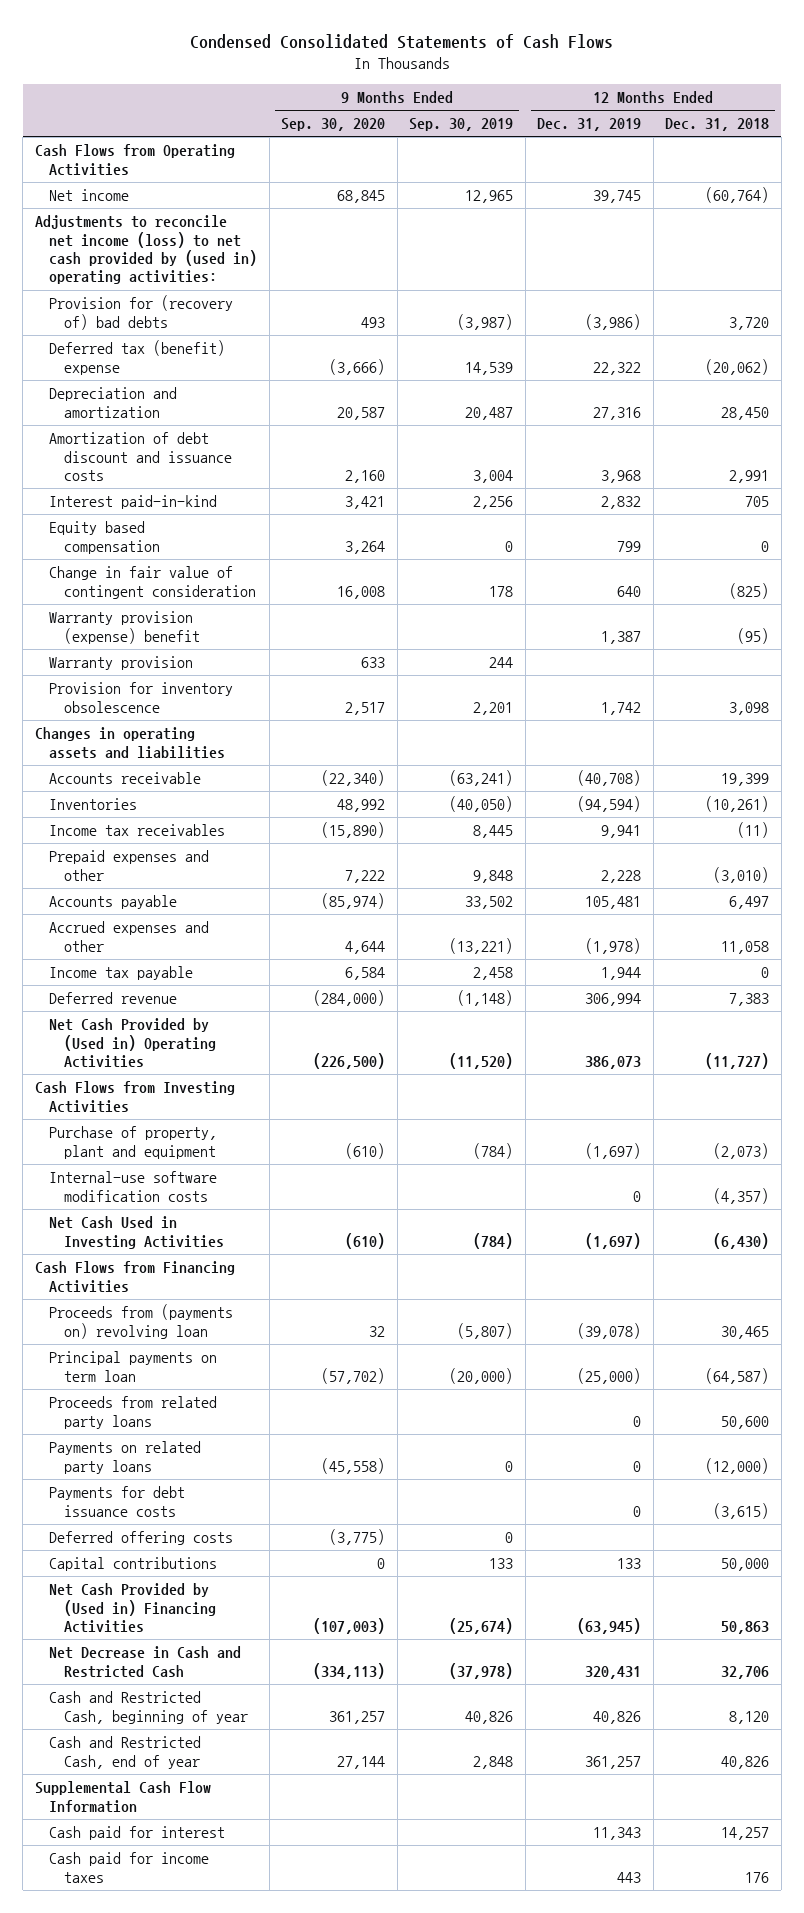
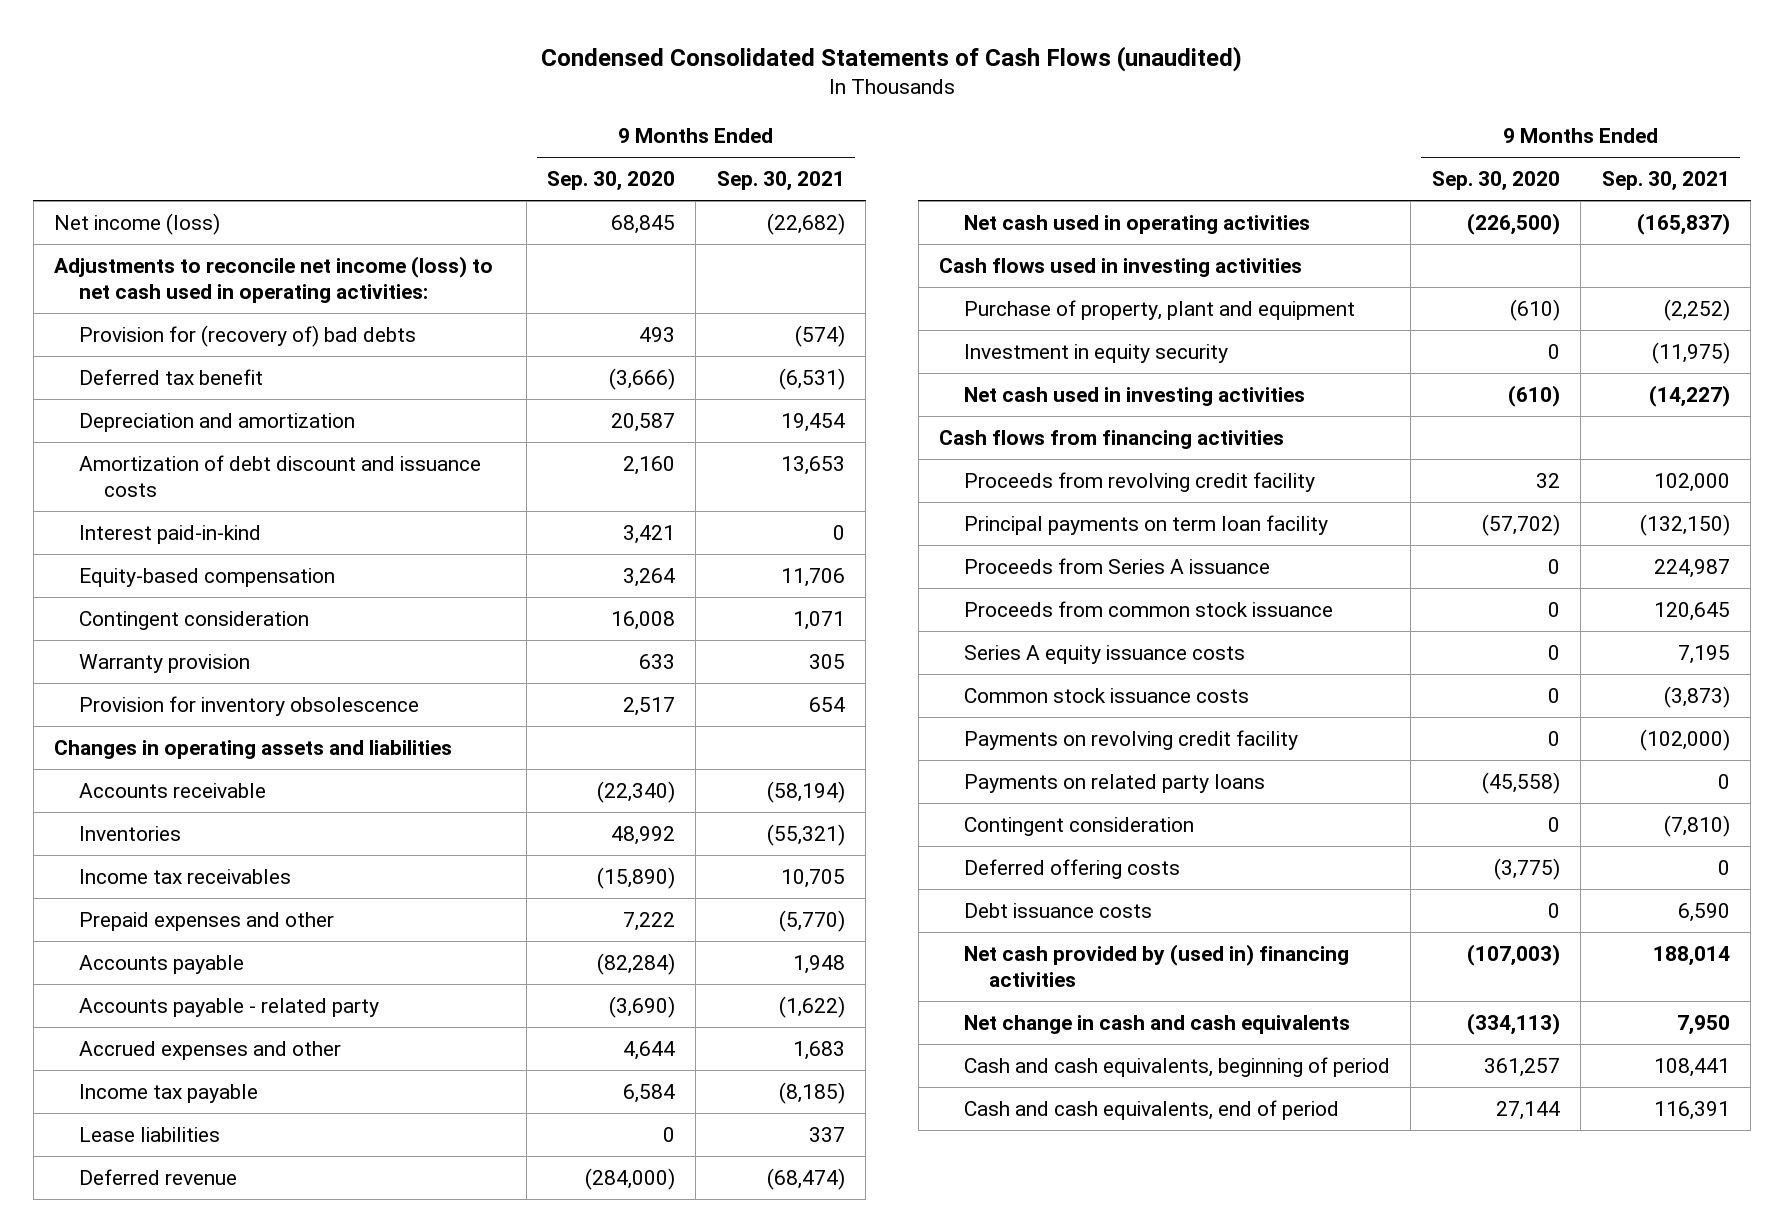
- Condensed Consolidated Statements of Cash Flows
+ Condensed Consolidated Statements of Cash Flows (unaudited)
- | 9 Months Ended Sep. 30, 2020 | 9 Months Ended Sep. 30, 2019 | 12 Months Ended Dec. 31, 2019 | 12 Months Ended Dec. 31, 2018
+ | 9 Months Ended Sep. 30, 2020 | 9 Months Ended Sep. 30, 2021
- Cash Flows from Operating Activities
- Net income | 68,845 | 12,965 | 39,745 | (60,764)
- Adjustments to reconcile net income (loss) to net cash provided by (used in) operating activities:
+ Net income (loss) | 68,845 | (22,682)
+ Adjustments to reconcile net income (loss) to net cash used in operating activities:
- Deferred tax (benefit) expense | (3,666) | 14,539 | 22,322 | (20,062)
+ Deferred tax benefit | (3,666) | (6,531)
- Equity based compensation | 3,264 | 0 | 799 | 0
- Change in fair value of contingent consideration | 16,008 | 178 | 640 | (825)
- Warranty provision (expense) benefit | | | 1,387 | (95)
+ Equity-based compensation | 3,264 | 11,706
+ Contingent consideration | 16,008 | 1,071
- Accounts payable | (85,974) | 33,502 | 105,481 | 6,497
+ Accounts payable | (82,284) | 1,948
+ Accounts payable - related party | (3,690) | (1,622)
+ Lease liabilities | 0 | 337
- Net Cash Provided by (Used in) Operating Activities | (226,500) | (11,520) | 386,073 | (11,727)
- Cash Flows from Investing Activities
+ Net cash used in operating activities | (226,500) | (165,837)
+ Cash flows used in investing activities
- Internal-use software modification costs | | | 0 | (4,357)
- Net Cash Used in Investing Activities | (610) | (784) | (1,697) | (6,430)
- Cash Flows from Financing Activities
- Proceeds from (payments on) revolving loan | 32 | (5,807) | (39,078) | 30,465
- Principal payments on term loan | (57,702) | (20,000) | (25,000) | (64,587)
- Proceeds from related party loans | | | 0 | 50,600
+ Investment in equity security | 0 | (11,975)
+ Net cash used in investing activities | (610) | (14,227)
+ Cash flows from financing activities
+ Proceeds from revolving credit facility | 32 | 102,000
+ Principal payments on term loan facility | (57,702) | (132,150)
+ Proceeds from Series A issuance | 0 | 224,987
+ Proceeds from common stock issuance | 0 | 120,645
+ Series A equity issuance costs | 0 | 7,195
+ Common stock issuance costs | 0 | (3,873)
+ Payments on revolving credit facility | 0 | (102,000)
- Payments for debt issuance costs | | | 0 | (3,615)
+ Contingent consideration | 0 | (7,810)
- Capital contributions | 0 | 133 | 133 | 50,000
- Net Cash Provided by (Used in) Financing Activities | (107,003) | (25,674) | (63,945) | 50,863
- Net Decrease in Cash and Restricted Cash | (334,113) | (37,978) | 320,431 | 32,706
- Cash and Restricted Cash, beginning of year | 361,257 | 40,826 | 40,826 | 8,120
- Cash and Restricted Cash, end of year | 27,144 | 2,848 | 361,257 | 40,826
- Supplemental Cash Flow Information
- Cash paid for interest | | | 11,343 | 14,257
- Cash paid for income taxes | | | 443 | 176
+ Debt issuance costs | 0 | 6,590
+ Net cash provided by (used in) financing activities | (107,003) | 188,014
+ Net change in cash and cash equivalents | (334,113) | 7,950
+ Cash and cash equivalents, beginning of period | 361,257 | 108,441
+ Cash and cash equivalents, end of period | 27,144 | 116,391

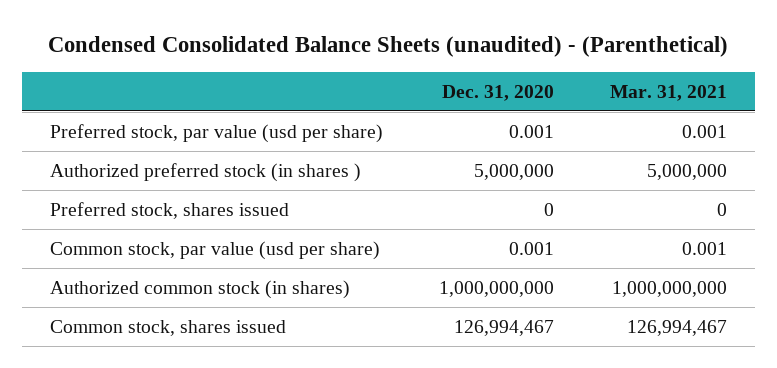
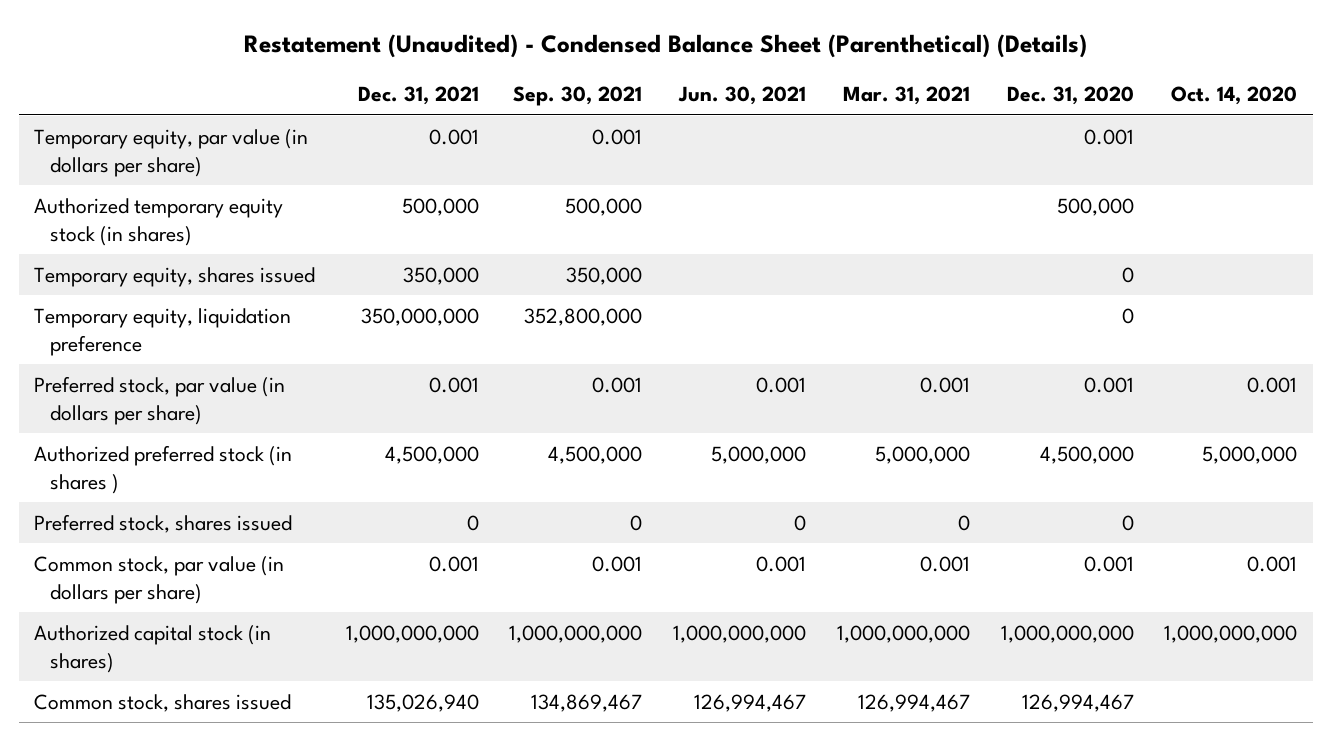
- Condensed Consolidated Balance Sheets (unaudited) - (Parenthetical)
+ Restatement (Unaudited) - Condensed Balance Sheet (Parenthetical) (Details)
- | Dec. 31, 2020 | Mar. 31, 2021
+ | Dec. 31, 2021 | Sep. 30, 2021 | Jun. 30, 2021 | Mar. 31, 2021 | Dec. 31, 2020 | Oct. 14, 2020
- Preferred stock, par value (usd per share) | 0.001 | 0.001
- Authorized preferred stock (in shares ) | 5,000,000 | 5,000,000
+ Temporary equity, par value (in dollars per share) | 0.001 | 0.001 | | | 0.001 |
+ Authorized temporary equity stock (in shares) | 500,000 | 500,000 | | | 500,000 |
+ Temporary equity, shares issued | 350,000 | 350,000 | | | 0 |
+ Temporary equity, liquidation preference | 350,000,000 | 352,800,000 | | | 0 |
+ Preferred stock, par value (in dollars per share) | 0.001 | 0.001 | 0.001 | 0.001 | 0.001 | 0.001
+ Authorized preferred stock (in shares ) | 4,500,000 | 4,500,000 | 5,000,000 | 5,000,000 | 4,500,000 | 5,000,000
- Common stock, par value (usd per share) | 0.001 | 0.001
- Authorized common stock (in shares) | 1,000,000,000 | 1,000,000,000
+ Common stock, par value (in dollars per share) | 0.001 | 0.001 | 0.001 | 0.001 | 0.001 | 0.001
+ Authorized capital stock (in shares) | 1,000,000,000 | 1,000,000,000 | 1,000,000,000 | 1,000,000,000 | 1,000,000,000 | 1,000,000,000

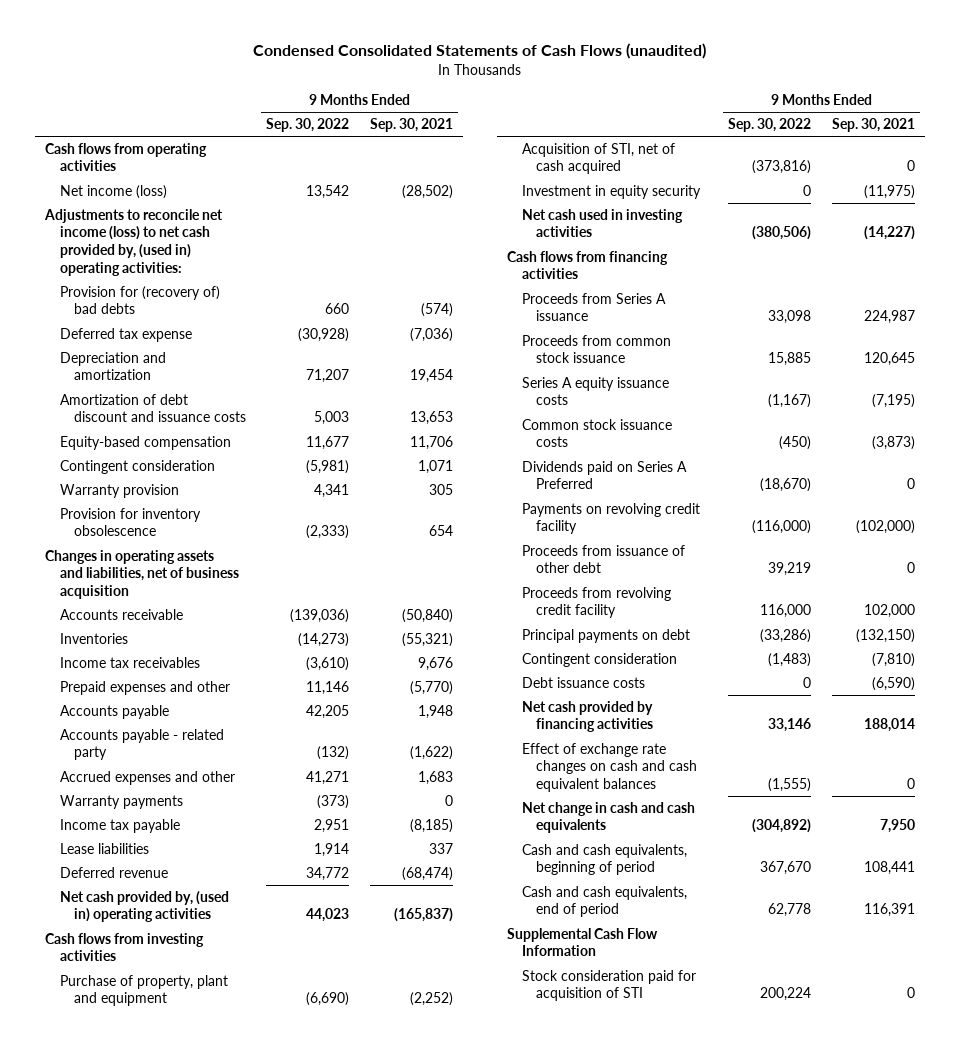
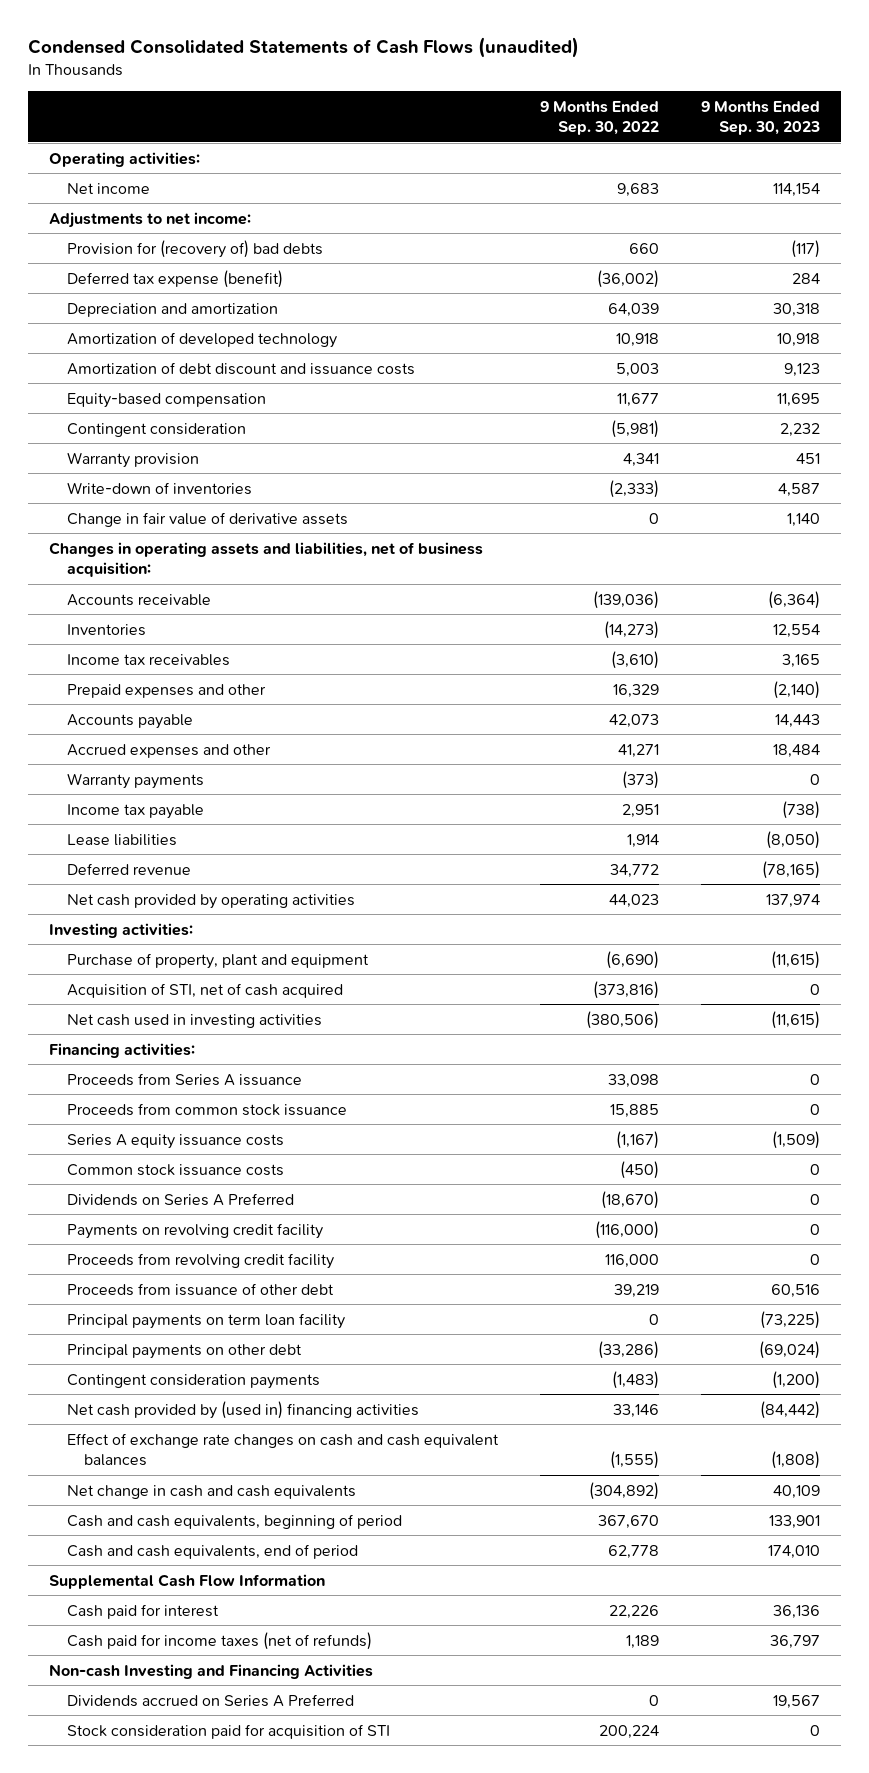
- | 9 Months Ended Sep. 30, 2022 | 9 Months Ended Sep. 30, 2021
+ | 9 Months Ended Sep. 30, 2022 | 9 Months Ended Sep. 30, 2023
- Cash flows from operating activities
- Net income (loss) | 13,542 | (28,502)
- Adjustments to reconcile net income (loss) to net cash provided by, (used in) operating activities:
+ Operating activities:
+ Net income | 9,683 | 114,154
+ Adjustments to net income:
- Deferred tax expense | (30,928) | (7,036)
- Depreciation and amortization | 71,207 | 19,454
+ Deferred tax expense (benefit) | (36,002) | 284
+ Depreciation and amortization | 64,039 | 30,318
+ Amortization of developed technology | 10,918 | 10,918
- Provision for inventory obsolescence | (2,333) | 654
- Changes in operating assets and liabilities, net of business acquisition
+ Write-down of inventories | (2,333) | 4,587
+ Change in fair value of derivative assets | 0 | 1,140
+ Changes in operating assets and liabilities, net of business acquisition:
- Prepaid expenses and other | 11,146 | (5,770)
- Accounts payable | 42,205 | 1,948
- Accounts payable - related party | (132) | (1,622)
+ Prepaid expenses and other | 16,329 | (2,140)
+ Accounts payable | 42,073 | 14,443
- Net cash provided by, (used in) operating activities | 44,023 | (165,837)
- Cash flows from investing activities
+ Net cash provided by operating activities | 44,023 | 137,974
+ Investing activities:
- Investment in equity security | 0 | (11,975)
- Cash flows from financing activities
+ Financing activities:
- Dividends paid on Series A Preferred | (18,670) | 0
+ Dividends on Series A Preferred | (18,670) | 0
- Principal payments on debt | (33,286) | (132,150)
- Contingent consideration | (1,483) | (7,810)
- Debt issuance costs | 0 | (6,590)
- Net cash provided by financing activities | 33,146 | 188,014
moved down: Proceeds from issuance of other debt | 39,219 | 60,516
+ Principal payments on term loan facility | 0 | (73,225)
+ Principal payments on other debt | (33,286) | (69,024)
+ Contingent consideration payments | (1,483) | (1,200)
+ Net cash provided by (used in) financing activities | 33,146 | (84,442)
+ Cash paid for interest | 22,226 | 36,136
+ Cash paid for income taxes (net of refunds) | 1,189 | 36,797
+ Non-cash Investing and Financing Activities
+ Dividends accrued on Series A Preferred | 0 | 19,567

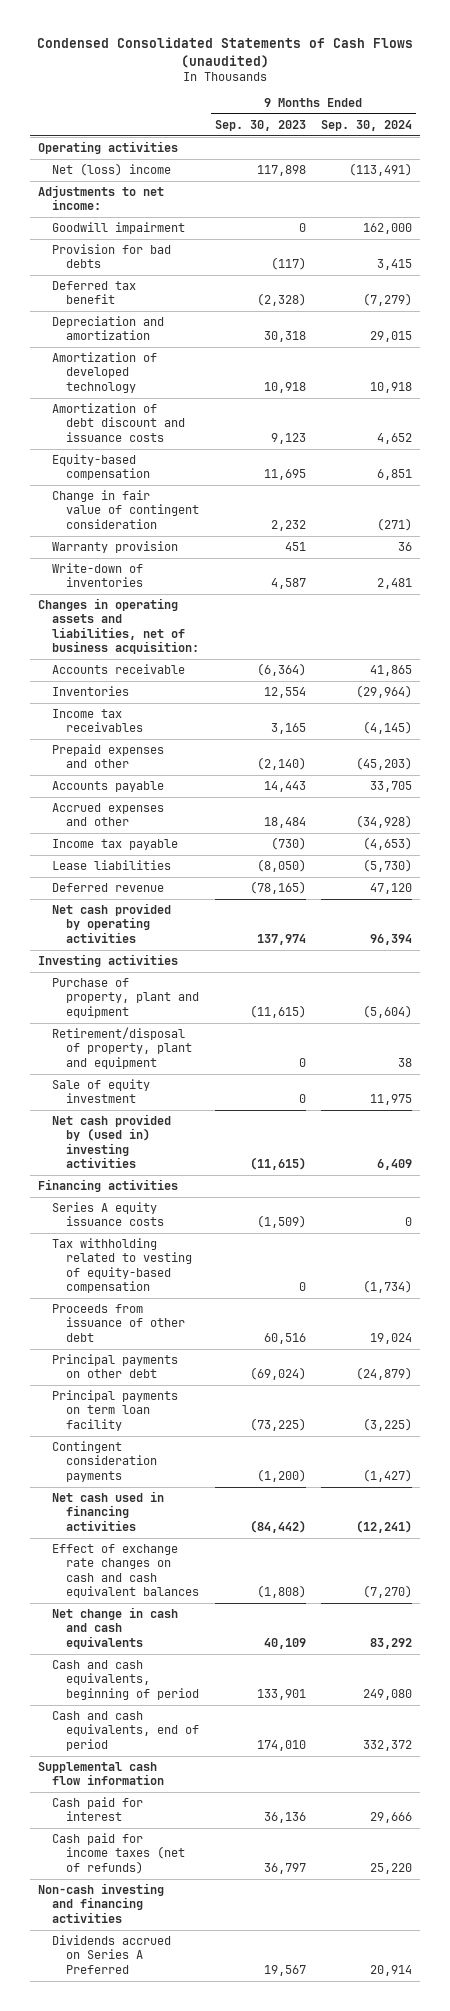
- | 9 Months Ended Sep. 30, 2022 | 9 Months Ended Sep. 30, 2023
+ | 9 Months Ended Sep. 30, 2023 | 9 Months Ended Sep. 30, 2024
- Operating activities:
- Net income | 9,683 | 114,154
+ Operating activities
+ Net (loss) income | 117,898 | (113,491)
- Provision for (recovery of) bad debts | 660 | (117)
- Deferred tax expense (benefit) | (36,002) | 284
+ Goodwill impairment | 0 | 162,000
+ Provision for bad debts | (117) | 3,415
+ Deferred tax benefit | (2,328) | (7,279)
- Contingent consideration | (5,981) | 2,232
+ Change in fair value of contingent consideration | 2,232 | (271)
- Change in fair value of derivative assets | 0 | 1,140
- Warranty payments | (373) | 0
- Income tax payable | 2,951 | (738)
+ Income tax payable | (730) | (4,653)
- Investing activities:
+ Investing activities
- Acquisition of STI, net of cash acquired | (373,816) | 0
- Net cash used in investing activities | (380,506) | (11,615)
- Financing activities:
- Proceeds from Series A issuance | 33,098 | 0
- Proceeds from common stock issuance | 15,885 | 0
+ Retirement/disposal of property, plant and equipment | 0 | 38
+ Sale of equity investment | 0 | 11,975
+ Net cash provided by (used in) investing activities | (11,615) | 6,409
+ Financing activities
- Common stock issuance costs | (450) | 0
- Dividends on Series A Preferred | (18,670) | 0
- Payments on revolving credit facility | (116,000) | 0
- Proceeds from revolving credit facility | 116,000 | 0
+ Tax withholding related to vesting of equity-based compensation | 0 | (1,734)
moved down: Principal payments on term loan facility | (73,225) | (3,225)
- Net cash provided by (used in) financing activities | 33,146 | (84,442)
+ Net cash used in financing activities | (84,442) | (12,241)
- Supplemental Cash Flow Information
+ Supplemental cash flow information
- Non-cash Investing and Financing Activities
+ Non-cash investing and financing activities
- Stock consideration paid for acquisition of STI | 200,224 | 0

